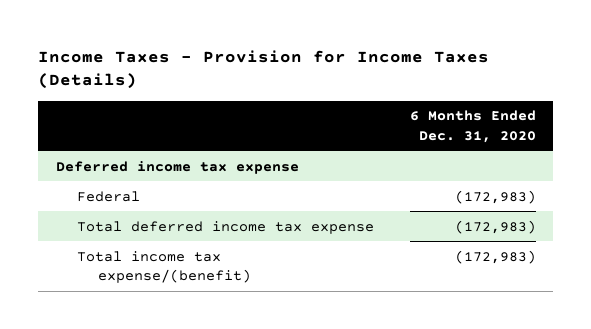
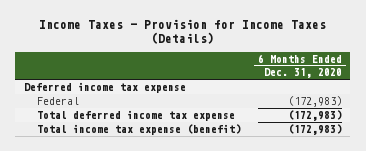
- Total income tax expense/(benefit) | (172,983)
+ Total income tax expense (benefit) | (172,983)

